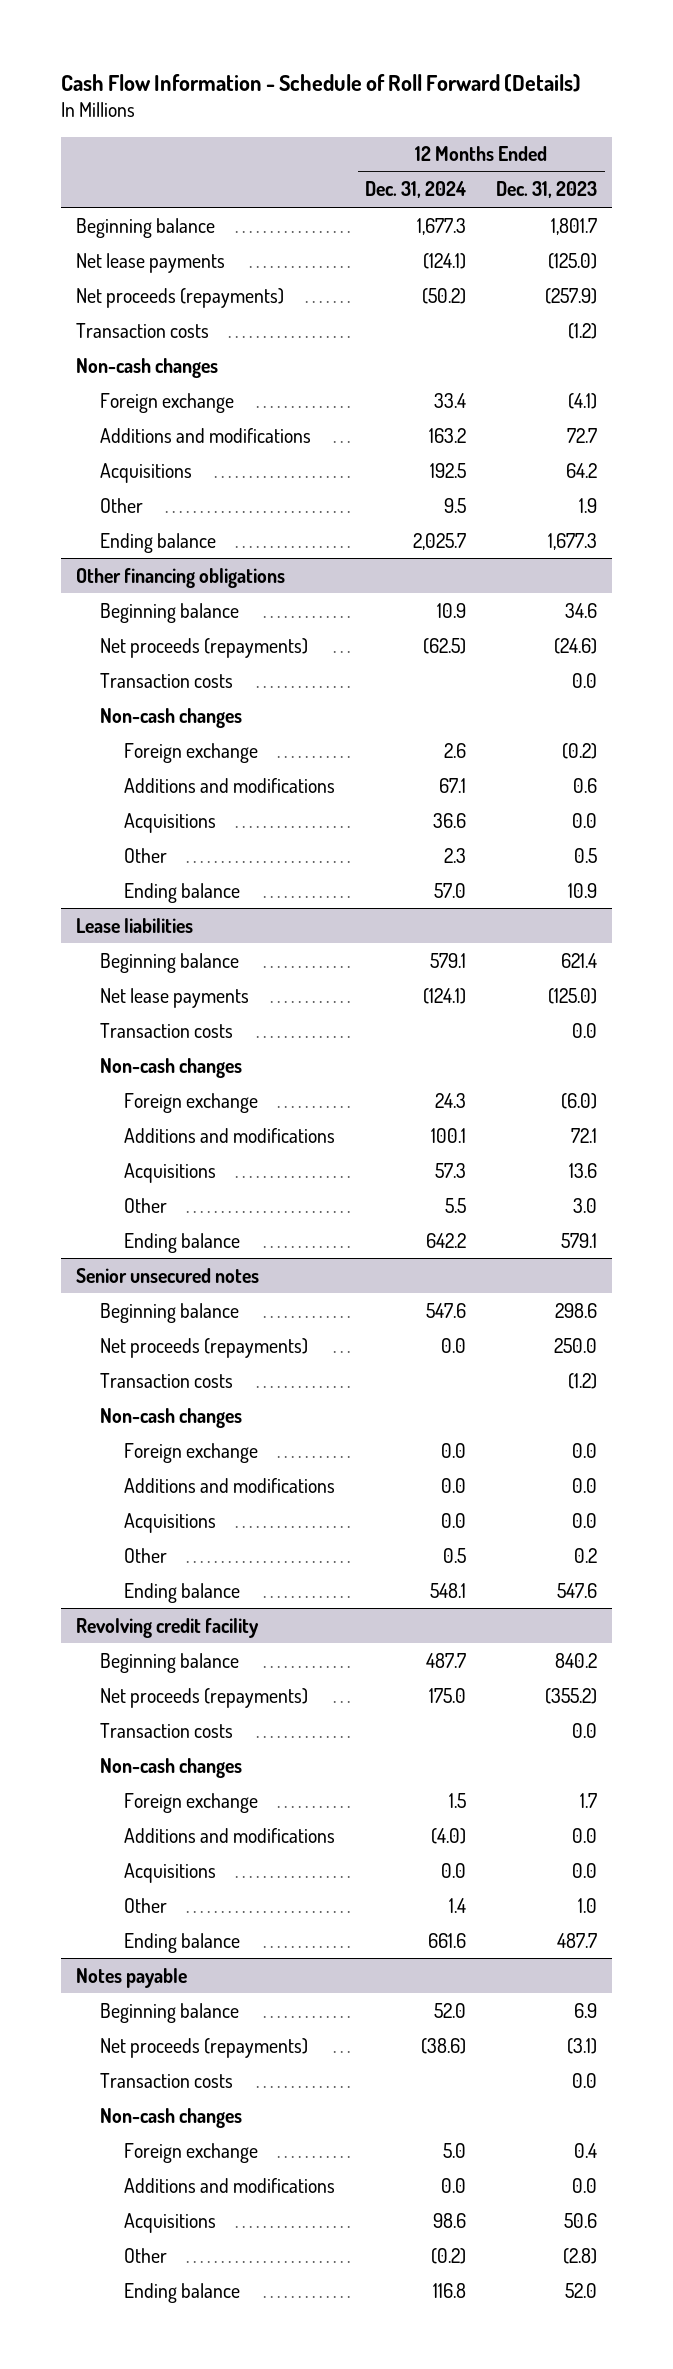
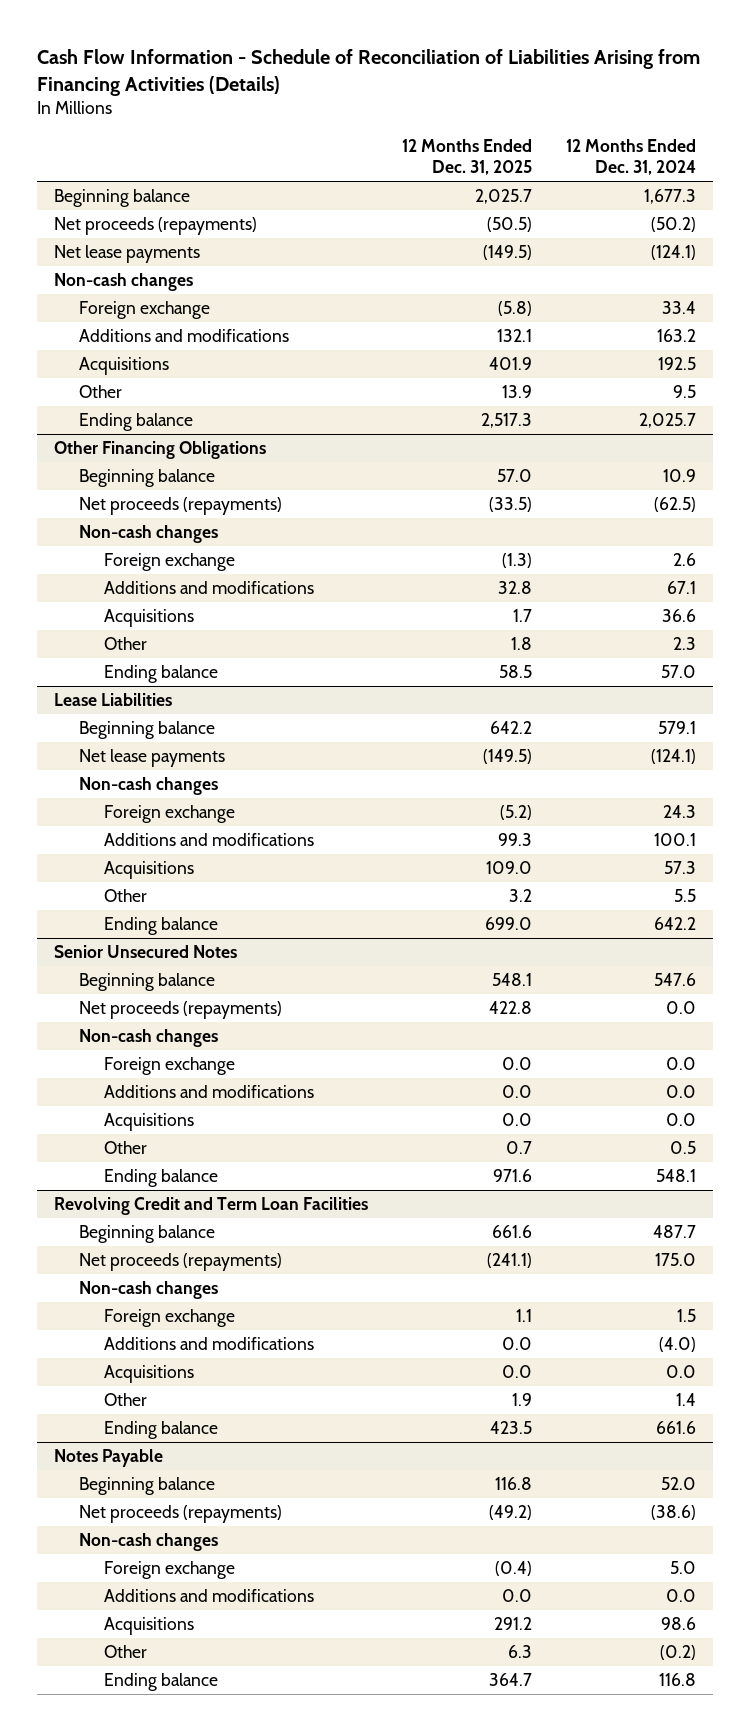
- Cash Flow Information - Schedule of Roll Forward (Details)
+ Cash Flow Information - Schedule of Reconciliation of Liabilities Arising from Financing Activities (Details)
- | 12 Months Ended Dec. 31, 2024 | 12 Months Ended Dec. 31, 2023
+ | 12 Months Ended Dec. 31, 2025 | 12 Months Ended Dec. 31, 2024
- Transaction costs | | (1.2)
moved down: Net lease payments | (149.5) | (124.1)
- Other financing obligations
+ Other Financing Obligations
- Transaction costs | | 0.0
- Lease liabilities
+ Lease Liabilities
- Transaction costs | | 0.0
- Senior unsecured notes
+ Senior Unsecured Notes
- Transaction costs | | (1.2)
- Revolving credit facility
+ Revolving Credit and Term Loan Facilities
- Transaction costs | | 0.0
- Notes payable
+ Notes Payable
- Transaction costs | | 0.0

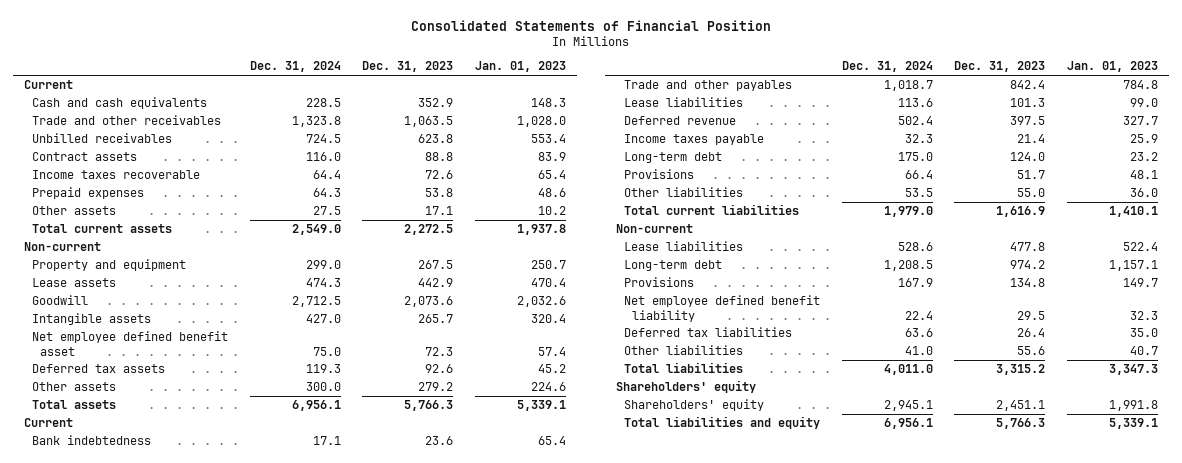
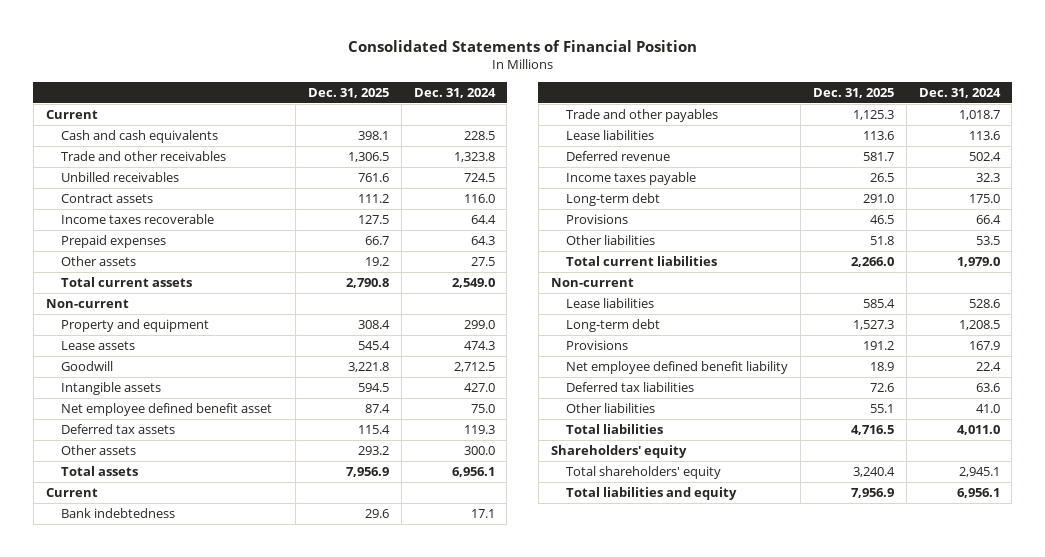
- | Dec. 31, 2024 | Dec. 31, 2023 | Jan. 01, 2023
+ | Dec. 31, 2025 | Dec. 31, 2024
- Shareholders' equity | 2,945.1 | 2,451.1 | 1,991.8
+ Total shareholders' equity | 3,240.4 | 2,945.1

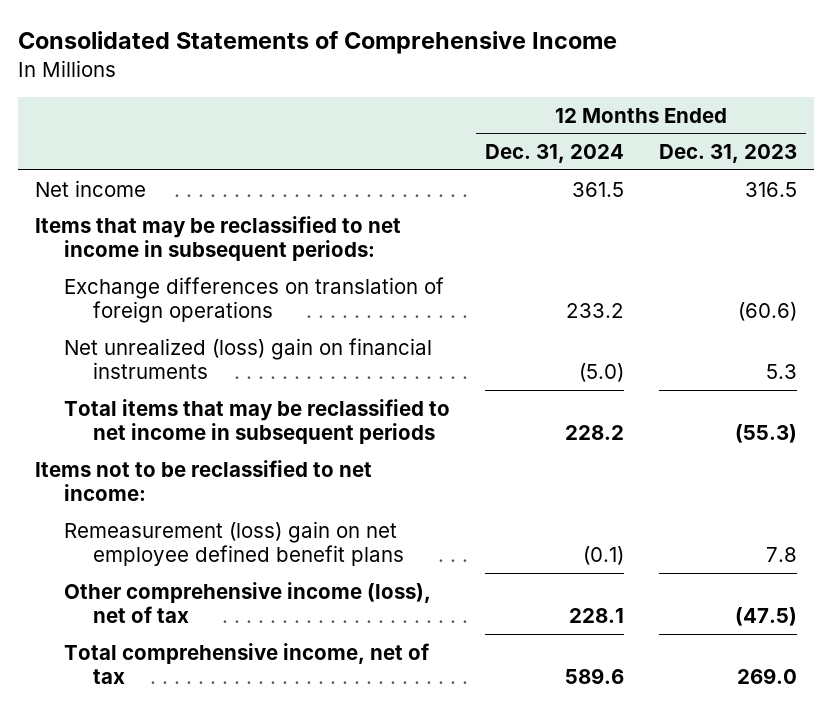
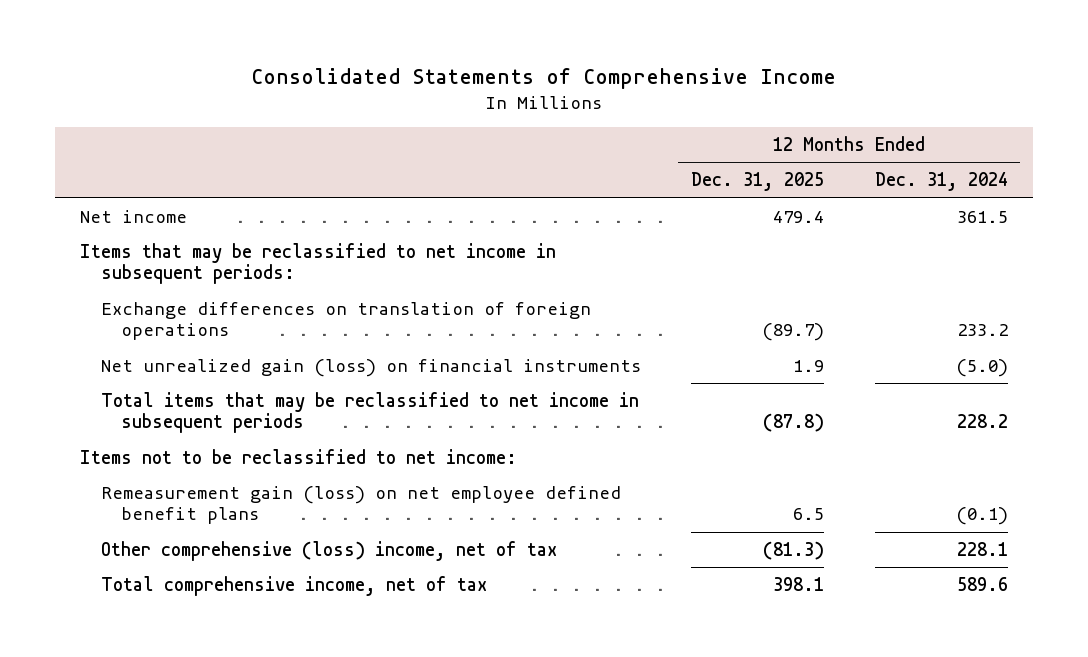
- | 12 Months Ended Dec. 31, 2024 | 12 Months Ended Dec. 31, 2023
+ | 12 Months Ended Dec. 31, 2025 | 12 Months Ended Dec. 31, 2024
- Net unrealized (loss) gain on financial instruments | (5.0) | 5.3
+ Net unrealized gain (loss) on financial instruments | 1.9 | (5.0)
- Remeasurement (loss) gain on net employee defined benefit plans | (0.1) | 7.8
- Other comprehensive income (loss), net of tax | 228.1 | (47.5)
+ Remeasurement gain (loss) on net employee defined benefit plans | 6.5 | (0.1)
+ Other comprehensive (loss) income, net of tax | (81.3) | 228.1

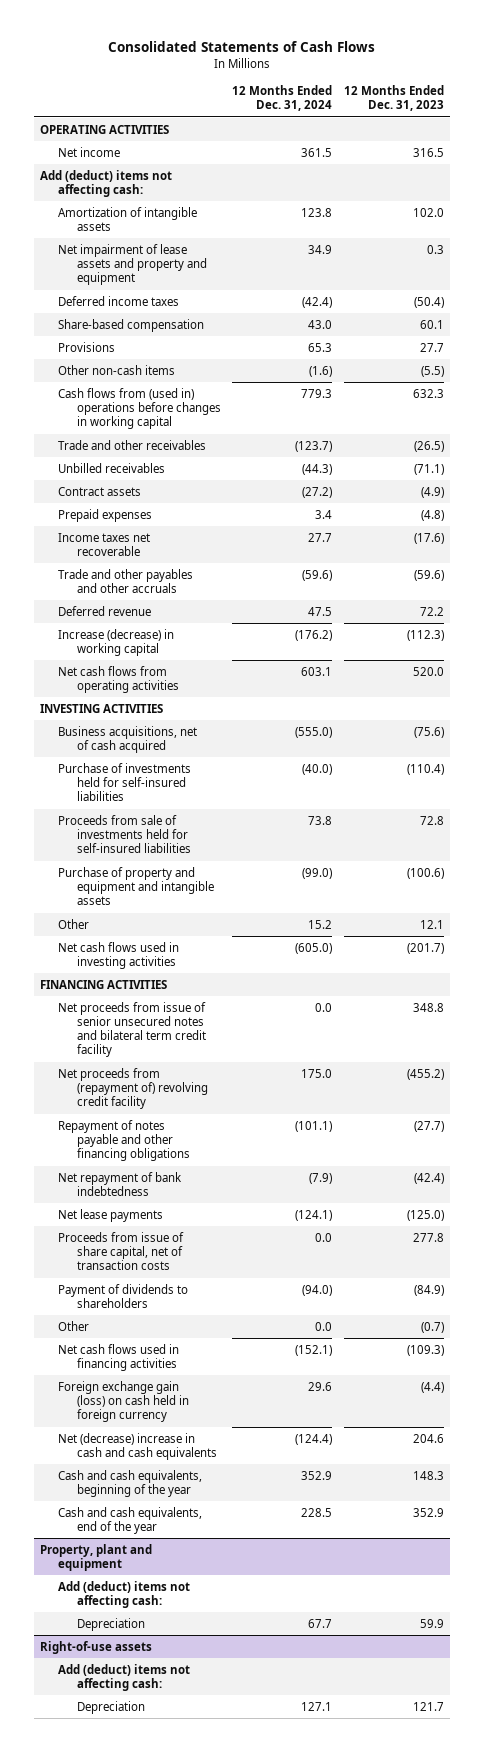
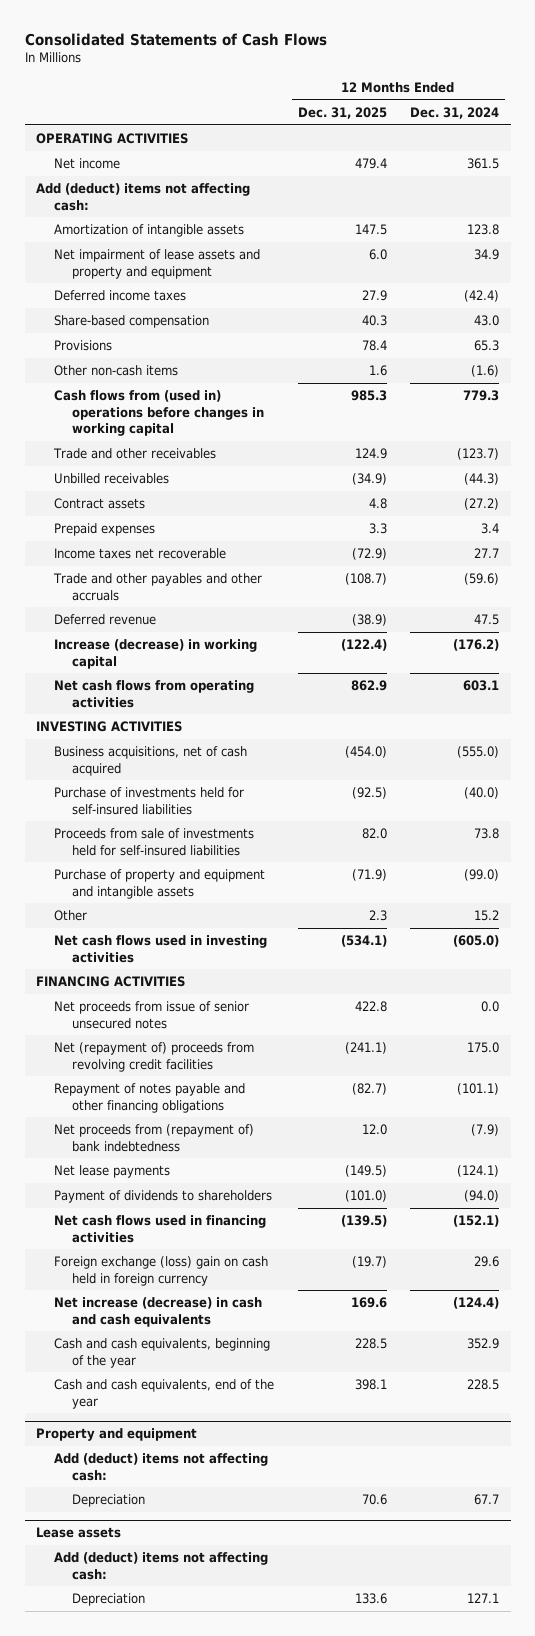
- | 12 Months Ended Dec. 31, 2024 | 12 Months Ended Dec. 31, 2023
+ | 12 Months Ended Dec. 31, 2025 | 12 Months Ended Dec. 31, 2024
- Net proceeds from issue of senior unsecured notes and bilateral term credit facility | 0.0 | 348.8
- Net proceeds from (repayment of) revolving credit facility | 175.0 | (455.2)
+ Net proceeds from issue of senior unsecured notes | 422.8 | 0.0
+ Net (repayment of) proceeds from revolving credit facilities | (241.1) | 175.0
- Net repayment of bank indebtedness | (7.9) | (42.4)
+ Net proceeds from (repayment of) bank indebtedness | 12.0 | (7.9)
- Proceeds from issue of share capital, net of transaction costs | 0.0 | 277.8
- Other | 0.0 | (0.7)
- Foreign exchange gain (loss) on cash held in foreign currency | 29.6 | (4.4)
- Net (decrease) increase in cash and cash equivalents | (124.4) | 204.6
+ Foreign exchange (loss) gain on cash held in foreign currency | (19.7) | 29.6
+ Net increase (decrease) in cash and cash equivalents | 169.6 | (124.4)
- Property, plant and equipment
+ Property and equipment
- Right-of-use assets
+ Lease assets

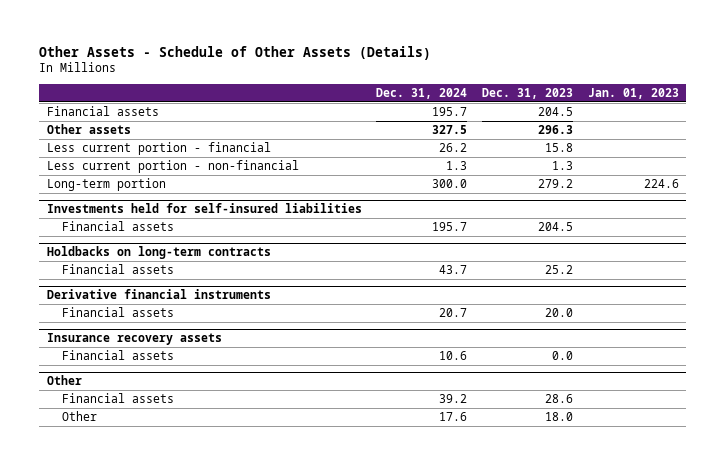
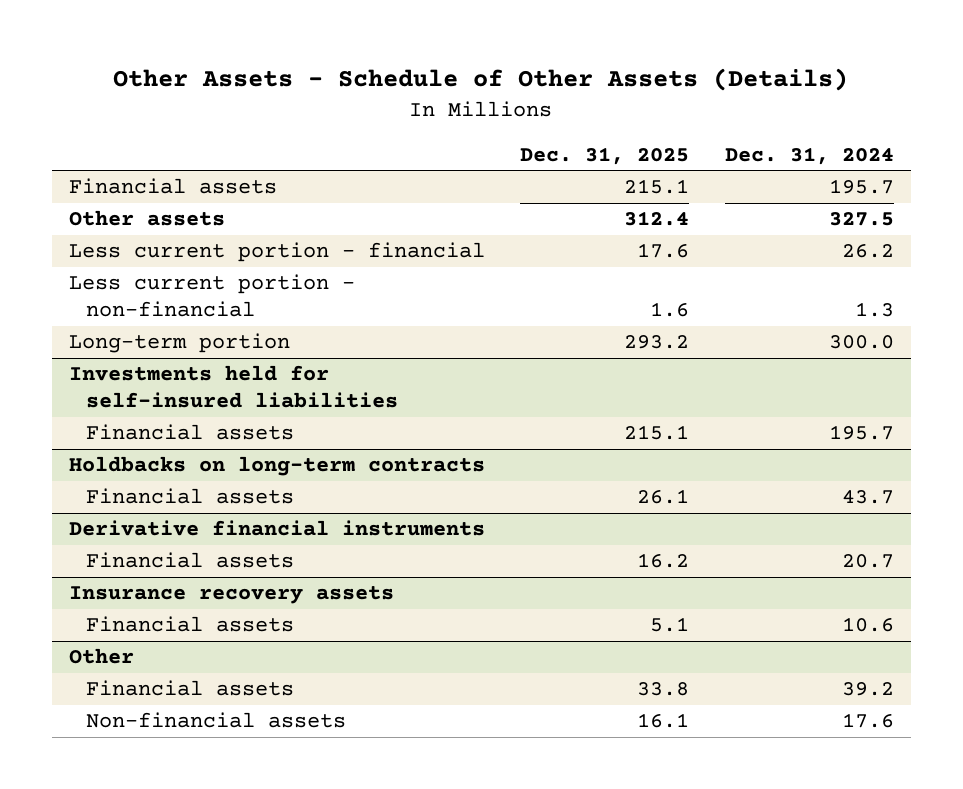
- | Dec. 31, 2024 | Dec. 31, 2023 | Jan. 01, 2023
+ | Dec. 31, 2025 | Dec. 31, 2024
@ Other
- Other | 17.6 | 18.0 |
+ Non-financial assets | 16.1 | 17.6

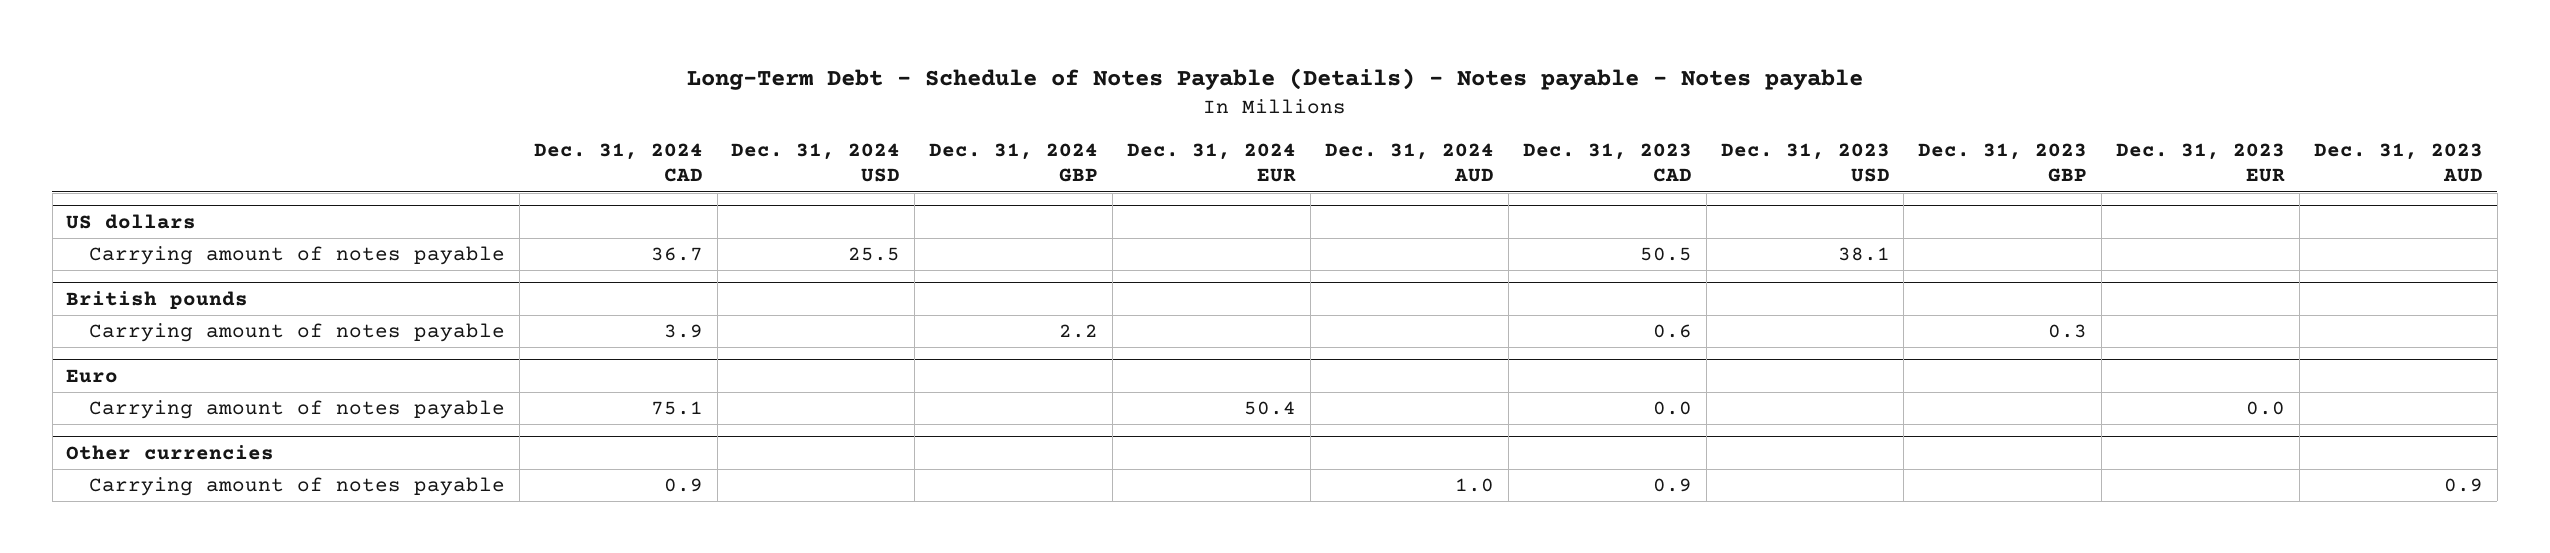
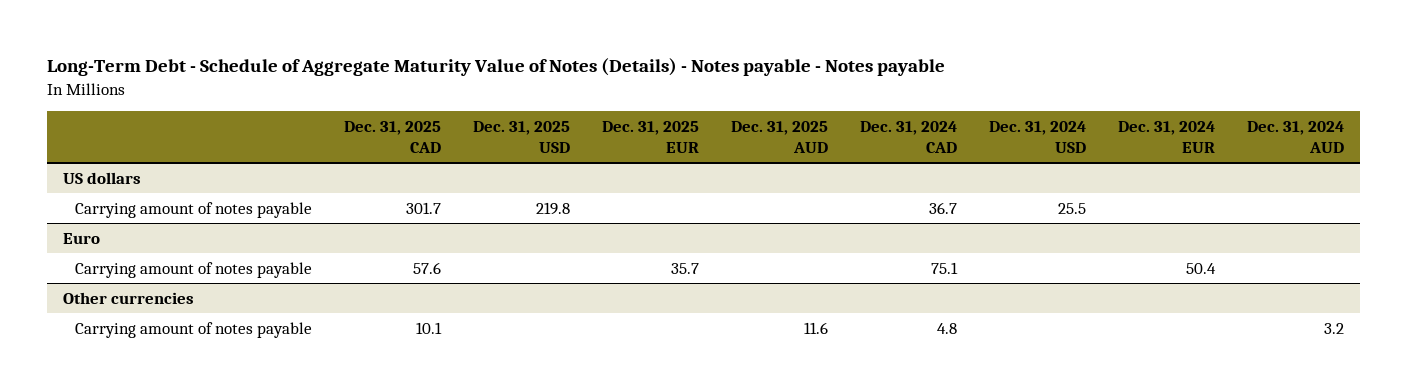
- Long-Term Debt - Schedule of Notes Payable (Details) - Notes payable - Notes payable
+ Long-Term Debt - Schedule of Aggregate Maturity Value of Notes (Details) - Notes payable - Notes payable
- | Dec. 31, 2024 CAD | Dec. 31, 2024 USD | Dec. 31, 2024 GBP | Dec. 31, 2024 EUR | Dec. 31, 2024 AUD | Dec. 31, 2023 CAD | Dec. 31, 2023 USD | Dec. 31, 2023 GBP | Dec. 31, 2023 EUR | Dec. 31, 2023 AUD
+ | Dec. 31, 2025 CAD | Dec. 31, 2025 USD | Dec. 31, 2025 EUR | Dec. 31, 2025 AUD | Dec. 31, 2024 CAD | Dec. 31, 2024 USD | Dec. 31, 2024 EUR | Dec. 31, 2024 AUD
- British pounds
- Carrying amount of notes payable | 3.9 | | 2.2 | | | 0.6 | | 0.3 | |
@ Other currencies
- Carrying amount of notes payable | 0.9 | | | | 1.0 | 0.9 | | | | 0.9
+ Carrying amount of notes payable | 10.1 | | | 11.6 | 4.8 | | | 3.2

